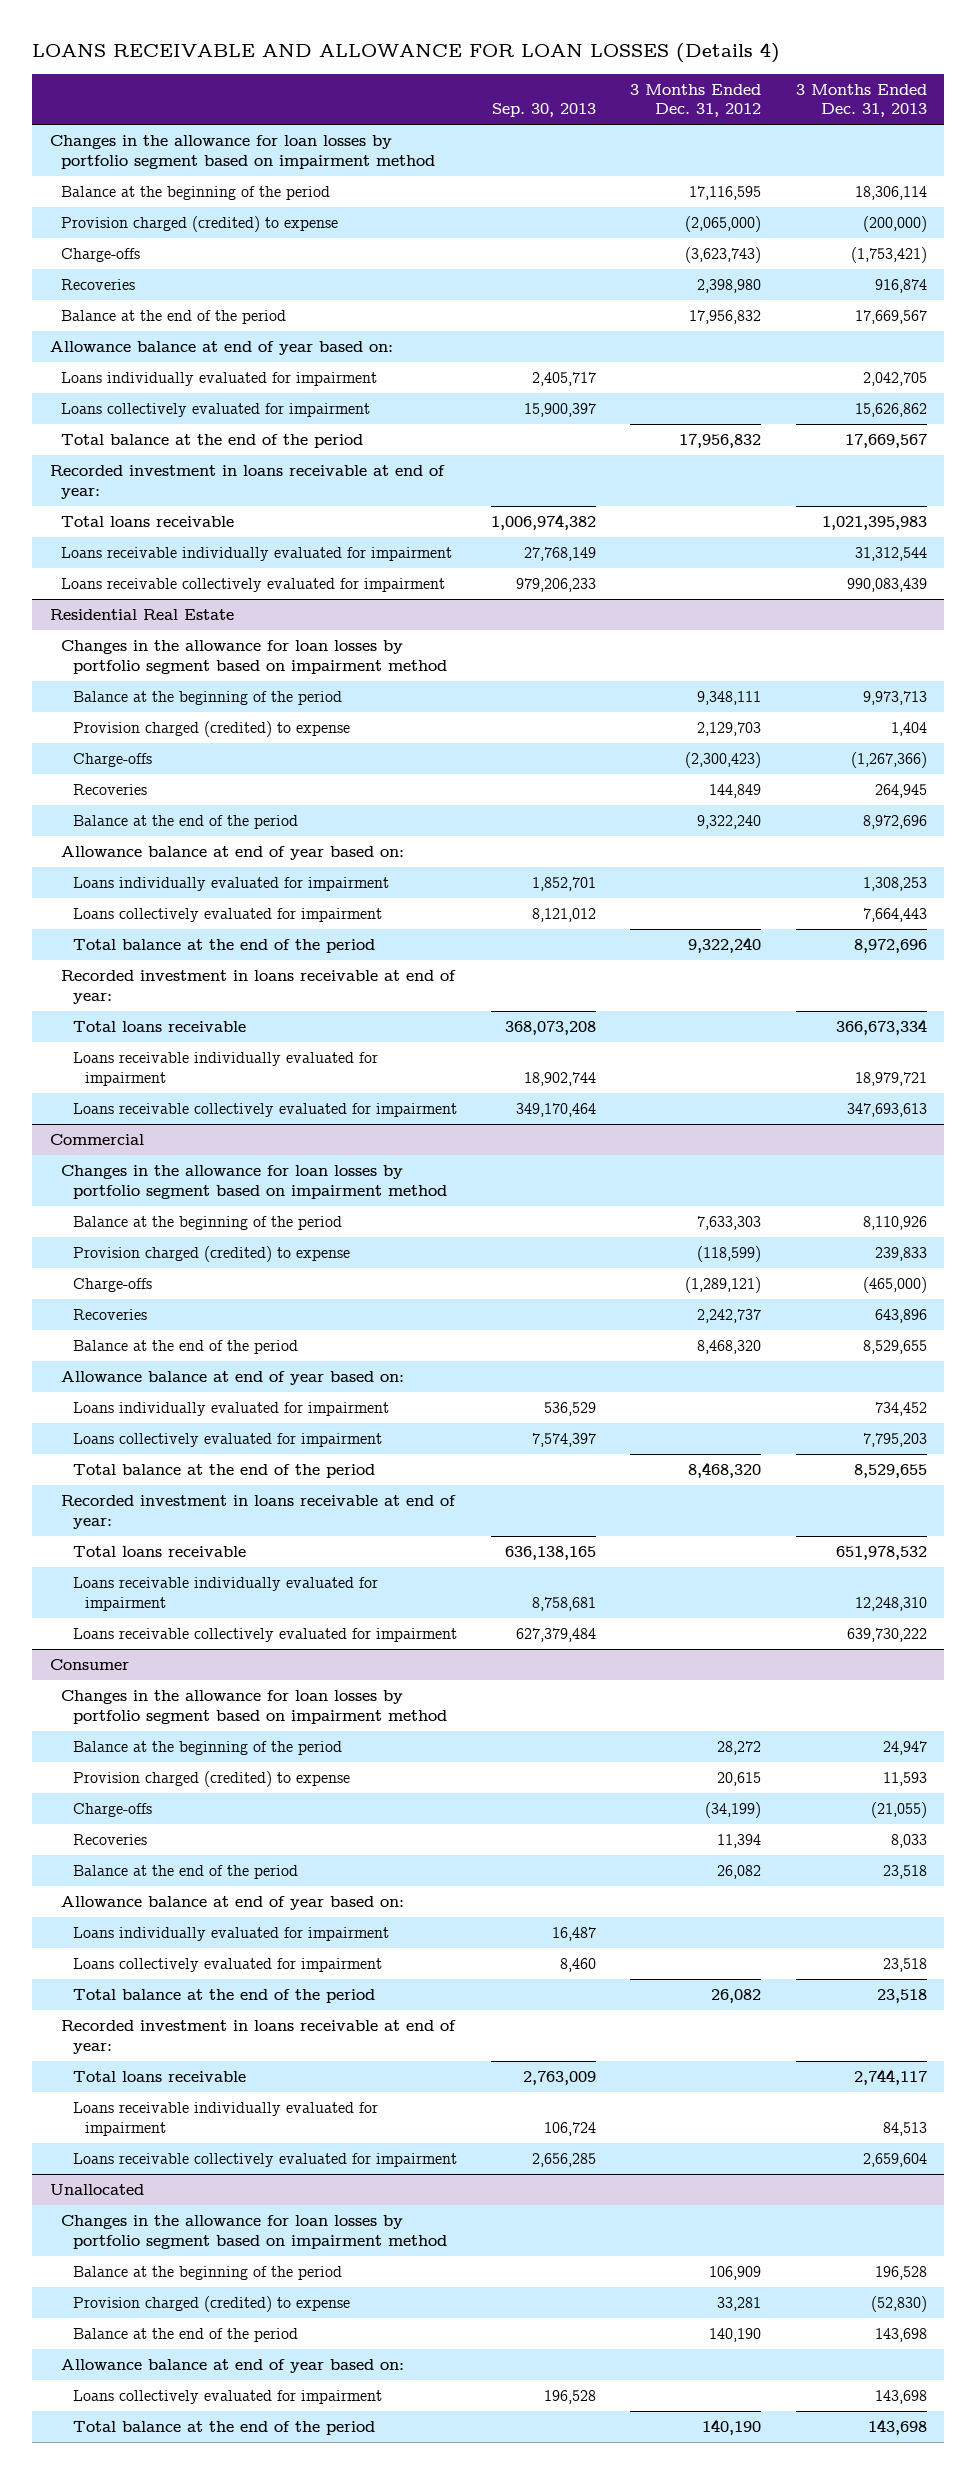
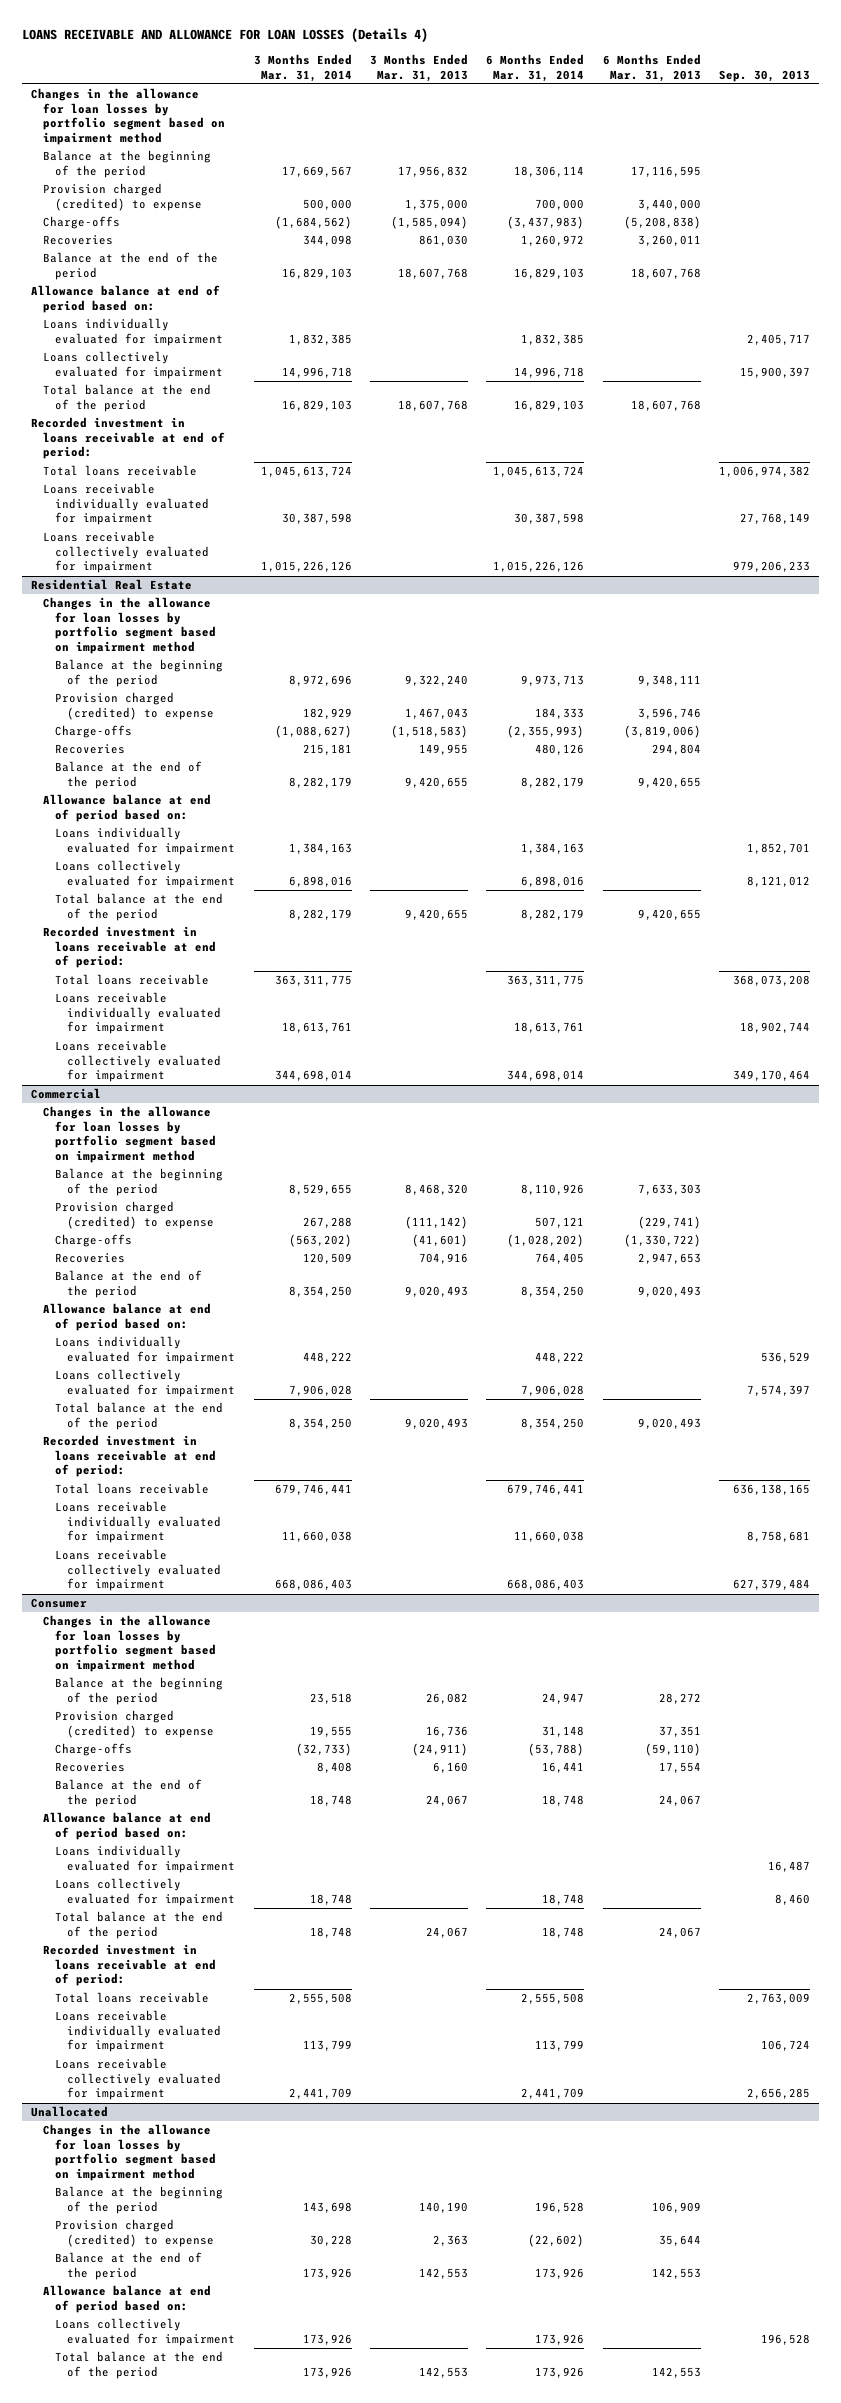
- | Sep. 30, 2013 | 3 Months Ended Dec. 31, 2012 | 3 Months Ended Dec. 31, 2013
+ | 3 Months Ended Mar. 31, 2014 | 3 Months Ended Mar. 31, 2013 | 6 Months Ended Mar. 31, 2014 | 6 Months Ended Mar. 31, 2013 | Sep. 30, 2013
- Allowance balance at end of year based on:
+ Allowance balance at end of period based on:
- Recorded investment in loans receivable at end of year:
+ Recorded investment in loans receivable at end of period:
@ Residential Real Estate
- Allowance balance at end of year based on:
+ Allowance balance at end of period based on:
- Recorded investment in loans receivable at end of year:
+ Recorded investment in loans receivable at end of period:
@ Commercial
- Allowance balance at end of year based on:
+ Allowance balance at end of period based on:
- Recorded investment in loans receivable at end of year:
+ Recorded investment in loans receivable at end of period:
@ Consumer
- Allowance balance at end of year based on:
+ Allowance balance at end of period based on:
- Recorded investment in loans receivable at end of year:
+ Recorded investment in loans receivable at end of period:
@ Unallocated
- Allowance balance at end of year based on:
+ Allowance balance at end of period based on:

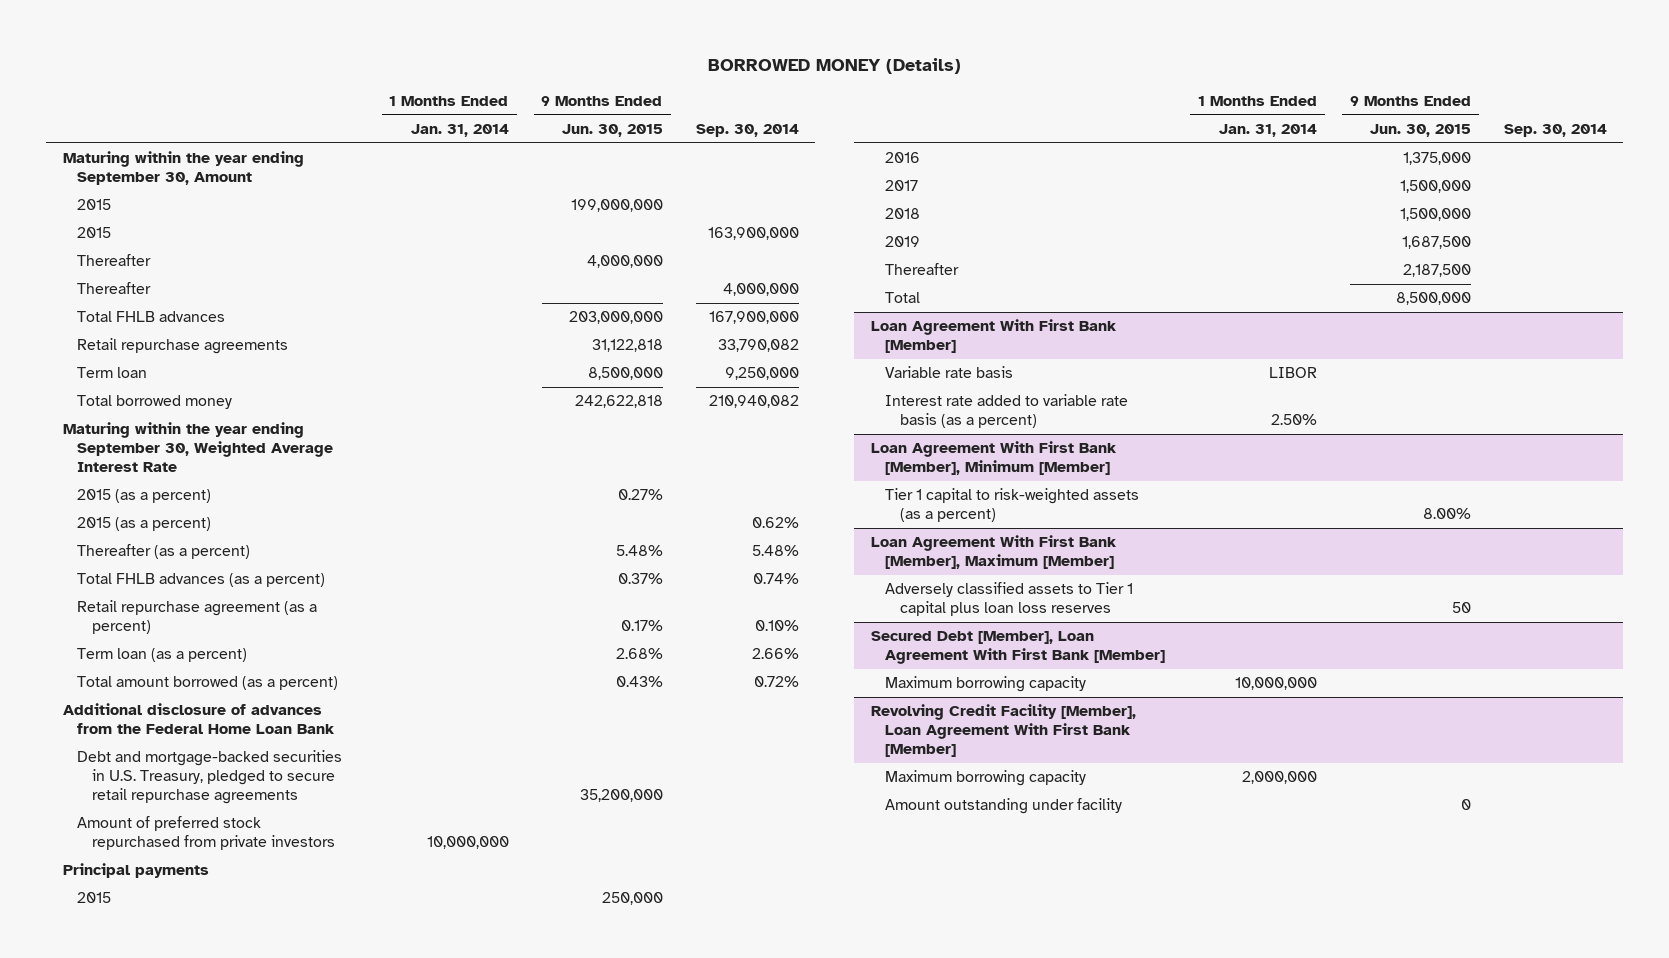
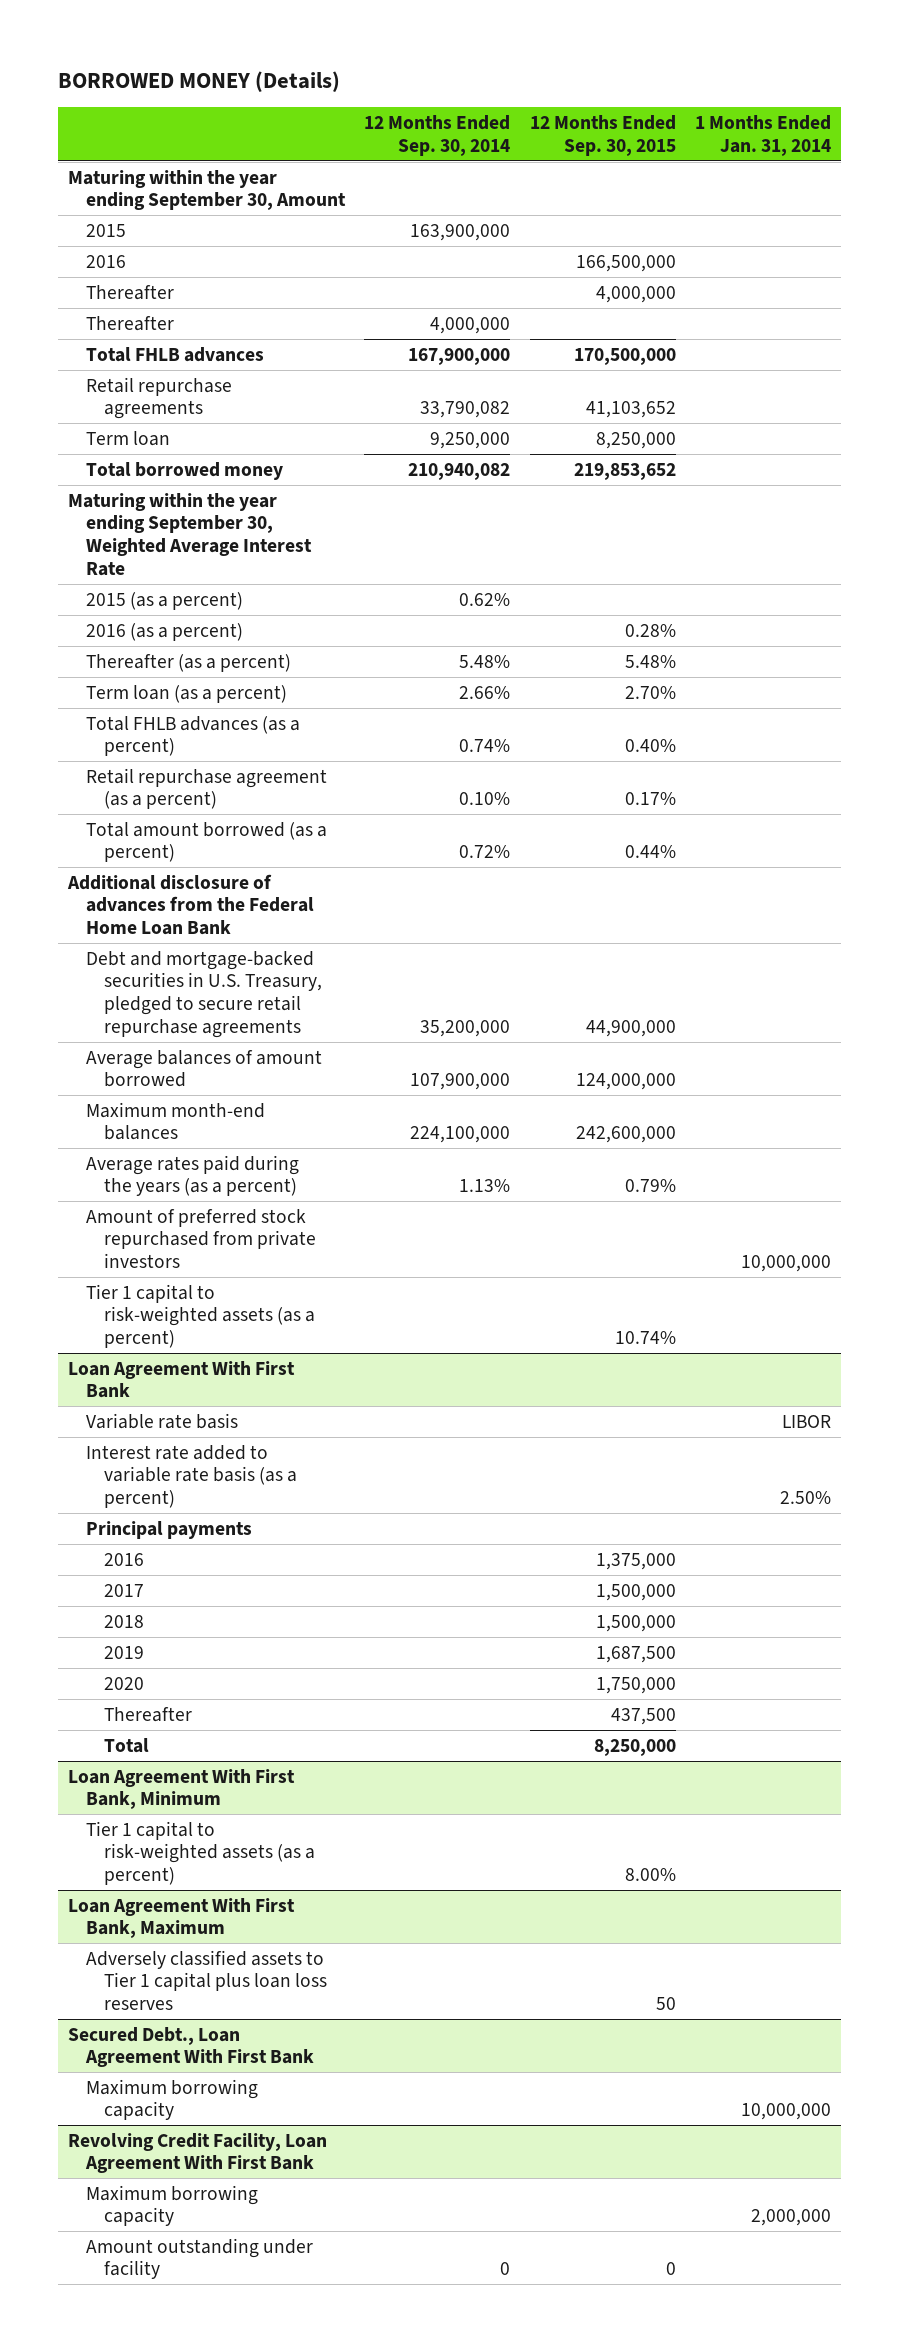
- | 1 Months Ended Jan. 31, 2014 | 9 Months Ended Jun. 30, 2015 | Sep. 30, 2014
+ | 12 Months Ended Sep. 30, 2014 | 12 Months Ended Sep. 30, 2015 | 1 Months Ended Jan. 31, 2014
- 2015 | | | 163,900,000
moved up: 2016 | | 166,500,000 |
- 2015 (as a percent) | | | 0.62%
+ 2016 (as a percent) | | 0.28% |
moved up: Term loan (as a percent) | 2.66% | 2.70% |
+ Average balances of amount borrowed | 107,900,000 | 124,000,000 |
+ Maximum month-end balances | 224,100,000 | 242,600,000 |
+ Average rates paid during the years (as a percent) | 1.13% | 0.79% |
- Principal payments
- 2015 | | 250,000 |
- 2017 | | 1,500,000 |
- 2018 | | 1,500,000 |
- 2019 | | 1,687,500 |
- Thereafter | | 2,187,500 |
- Total | | 8,500,000 |
- Loan Agreement With First Bank [Member]
+ Tier 1 capital to risk-weighted assets (as a percent) | | 10.74% |
+ Loan Agreement With First Bank
- Loan Agreement With First Bank [Member], Minimum [Member]
+ Principal payments
+ 2016 | | 1,375,000 |
+ 2017 | | 1,500,000 |
+ 2018 | | 1,500,000 |
+ 2019 | | 1,687,500 |
+ 2020 | | 1,750,000 |
+ Thereafter | | 437,500 |
+ Total | | 8,250,000 |
+ Loan Agreement With First Bank, Minimum
- Loan Agreement With First Bank [Member], Maximum [Member]
+ Loan Agreement With First Bank, Maximum
- Secured Debt [Member], Loan Agreement With First Bank [Member]
+ Secured Debt., Loan Agreement With First Bank
- Revolving Credit Facility [Member], Loan Agreement With First Bank [Member]
+ Revolving Credit Facility, Loan Agreement With First Bank

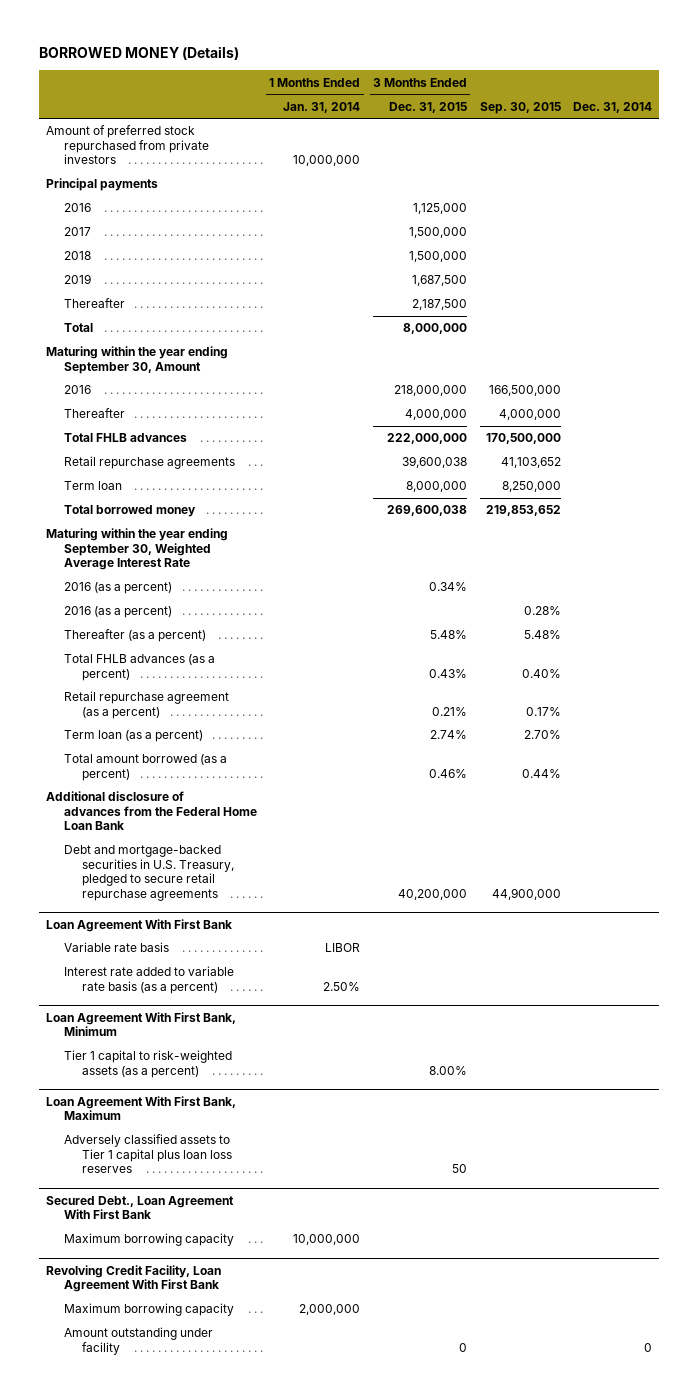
- | 12 Months Ended Sep. 30, 2014 | 12 Months Ended Sep. 30, 2015 | 1 Months Ended Jan. 31, 2014
+ | 1 Months Ended Jan. 31, 2014 | 3 Months Ended Dec. 31, 2015 | Sep. 30, 2015 | Dec. 31, 2014
- 2015 | 163,900,000 | |
moved up: Amount of preferred stock repurchased from private investors | 10,000,000 | | |
+ Principal payments
+ 2017 | | 1,500,000 | |
+ 2018 | | 1,500,000 | |
+ 2019 | | 1,687,500 | |
+ Total | | 8,000,000 | |
moved down: Maturing within the year ending September 30, Amount
+ 2016 | | 218,000,000 | 166,500,000 |
- 2015 (as a percent) | 0.62% | |
+ 2016 (as a percent) | | | 0.28% |
moved down: Term loan (as a percent) | | 2.74% | 2.70% |
- Average balances of amount borrowed | 107,900,000 | 124,000,000 |
- Maximum month-end balances | 224,100,000 | 242,600,000 |
- Average rates paid during the years (as a percent) | 1.13% | 0.79% |
- Tier 1 capital to risk-weighted assets (as a percent) | | 10.74% |
@ Loan Agreement With First Bank
- Principal payments
- 2016 | | 1,375,000 |
- 2017 | | 1,500,000 |
- 2018 | | 1,500,000 |
- 2019 | | 1,687,500 |
- 2020 | | 1,750,000 |
- Thereafter | | 437,500 |
- Total | | 8,250,000 |

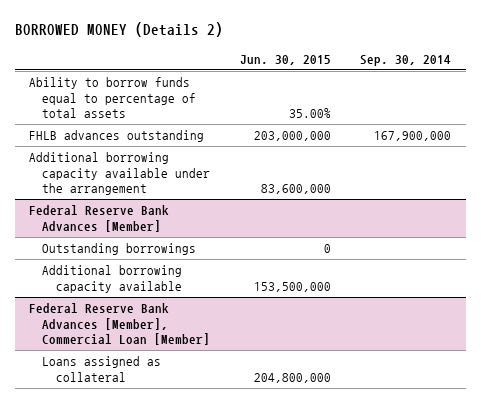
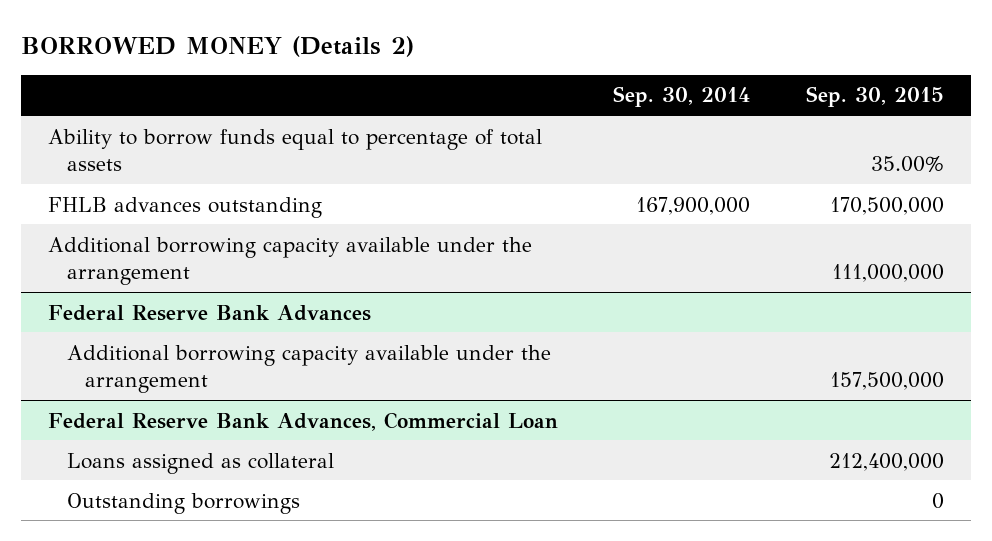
- | Jun. 30, 2015 | Sep. 30, 2014
+ | Sep. 30, 2014 | Sep. 30, 2015
- Federal Reserve Bank Advances [Member]
- Outstanding borrowings | 0 |
- Additional borrowing capacity available | 153,500,000 |
- Federal Reserve Bank Advances [Member], Commercial Loan [Member]
+ Federal Reserve Bank Advances
+ Additional borrowing capacity available under the arrangement | | 157,500,000
+ Federal Reserve Bank Advances, Commercial Loan
+ Outstanding borrowings | | 0

